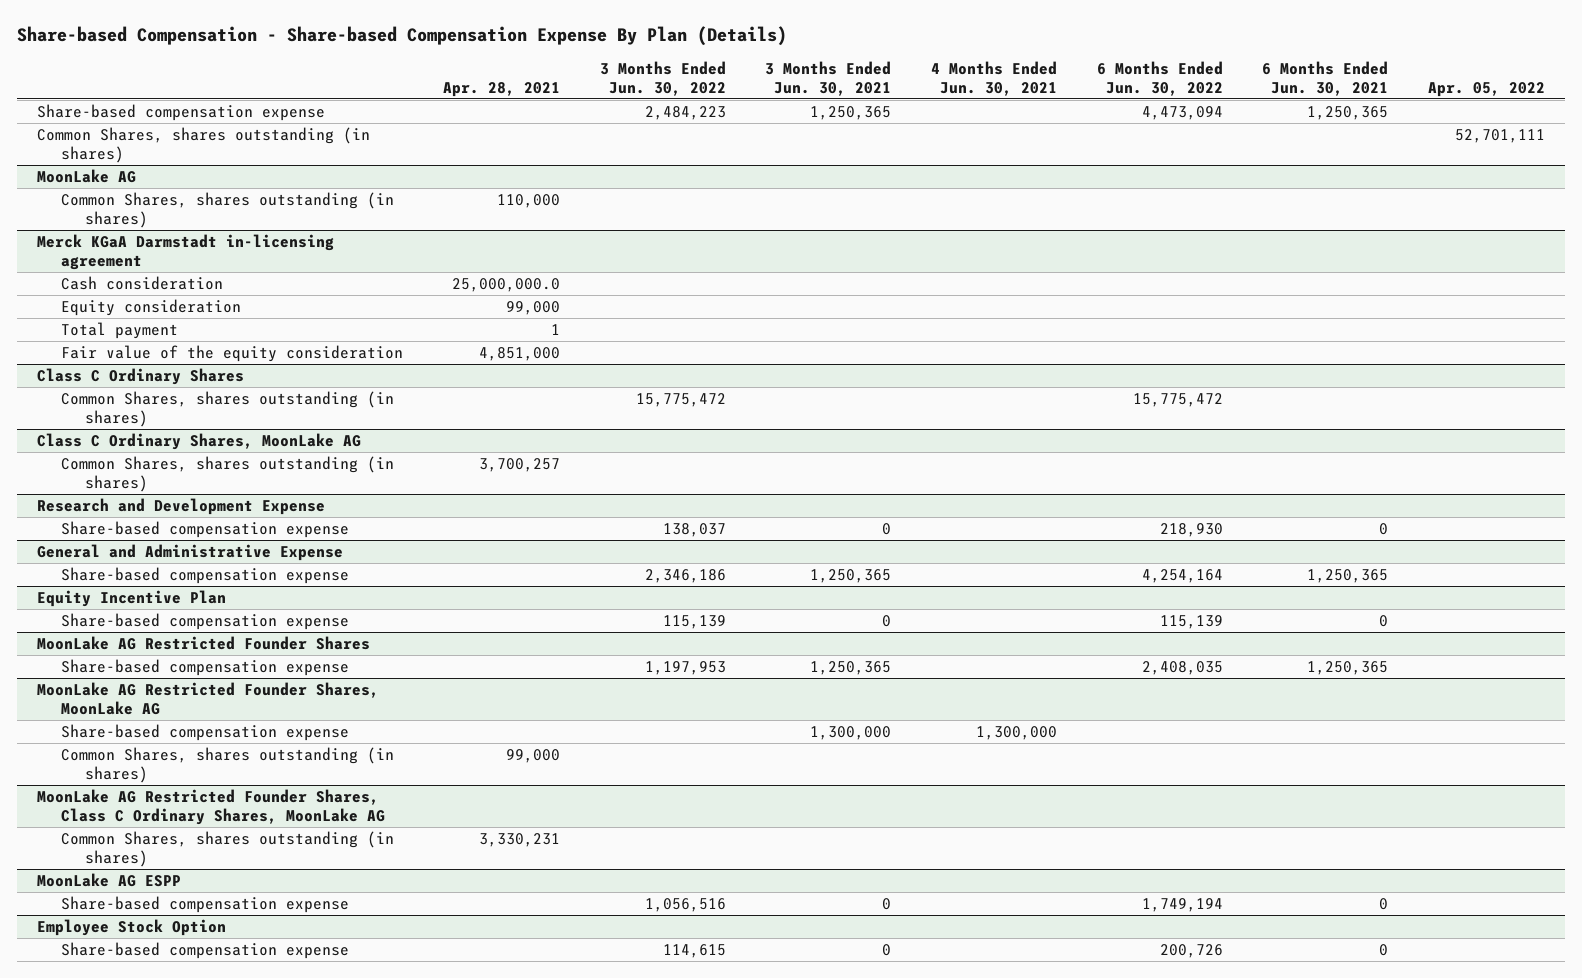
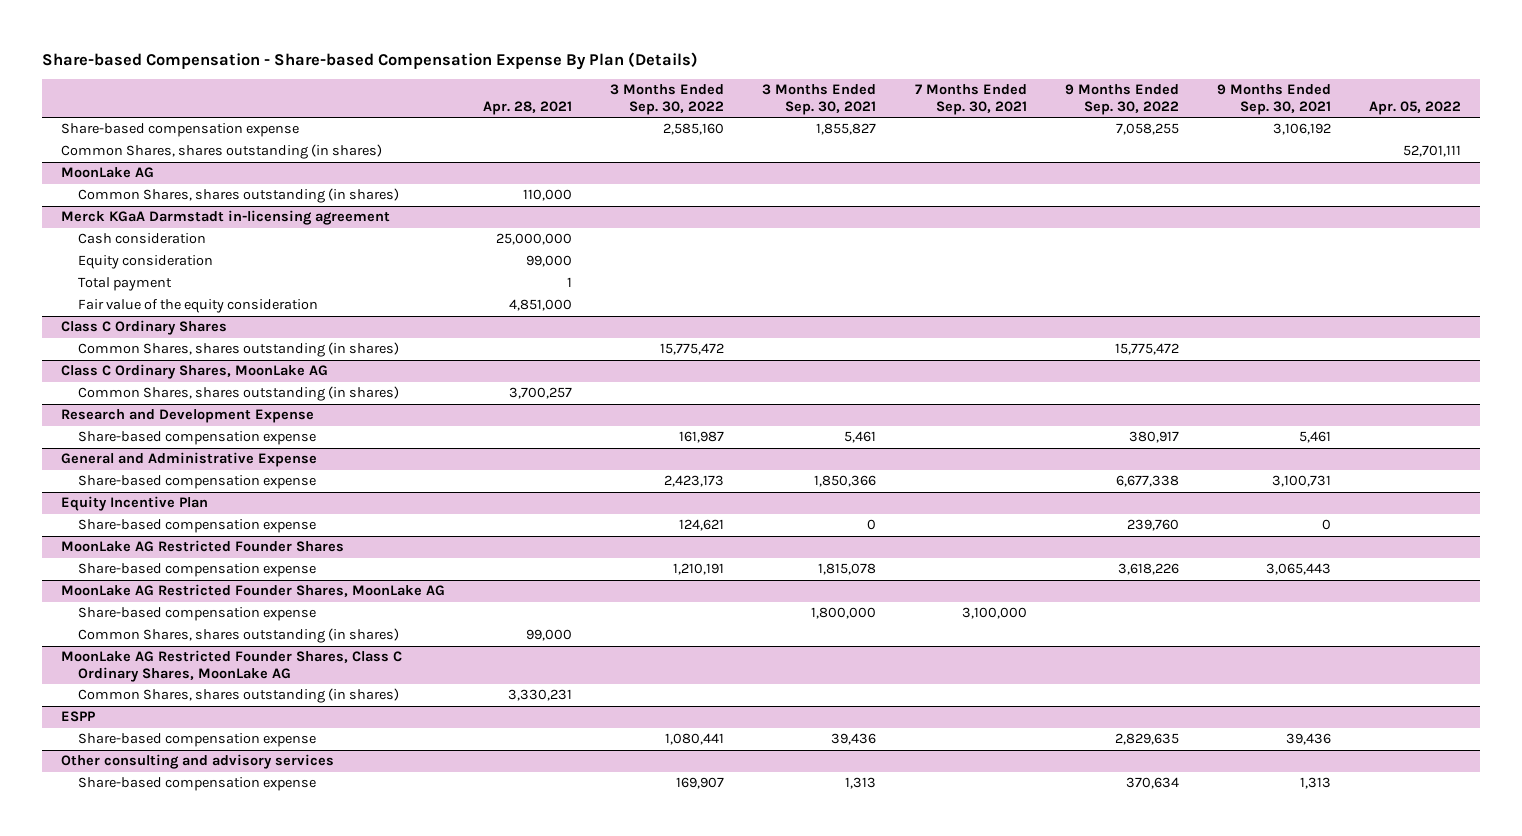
- | Apr. 28, 2021 | 3 Months Ended Jun. 30, 2022 | 3 Months Ended Jun. 30, 2021 | 4 Months Ended Jun. 30, 2021 | 6 Months Ended Jun. 30, 2022 | 6 Months Ended Jun. 30, 2021 | Apr. 05, 2022
+ | Apr. 28, 2021 | 3 Months Ended Sep. 30, 2022 | 3 Months Ended Sep. 30, 2021 | 7 Months Ended Sep. 30, 2021 | 9 Months Ended Sep. 30, 2022 | 9 Months Ended Sep. 30, 2021 | Apr. 05, 2022
@ Merck KGaA Darmstadt in-licensing agreement
- Cash consideration | 25,000,000.0 | | | | | |
+ Cash consideration | 25,000,000 | | | | | |
- MoonLake AG ESPP
+ ESPP
- Employee Stock Option
+ Other consulting and advisory services

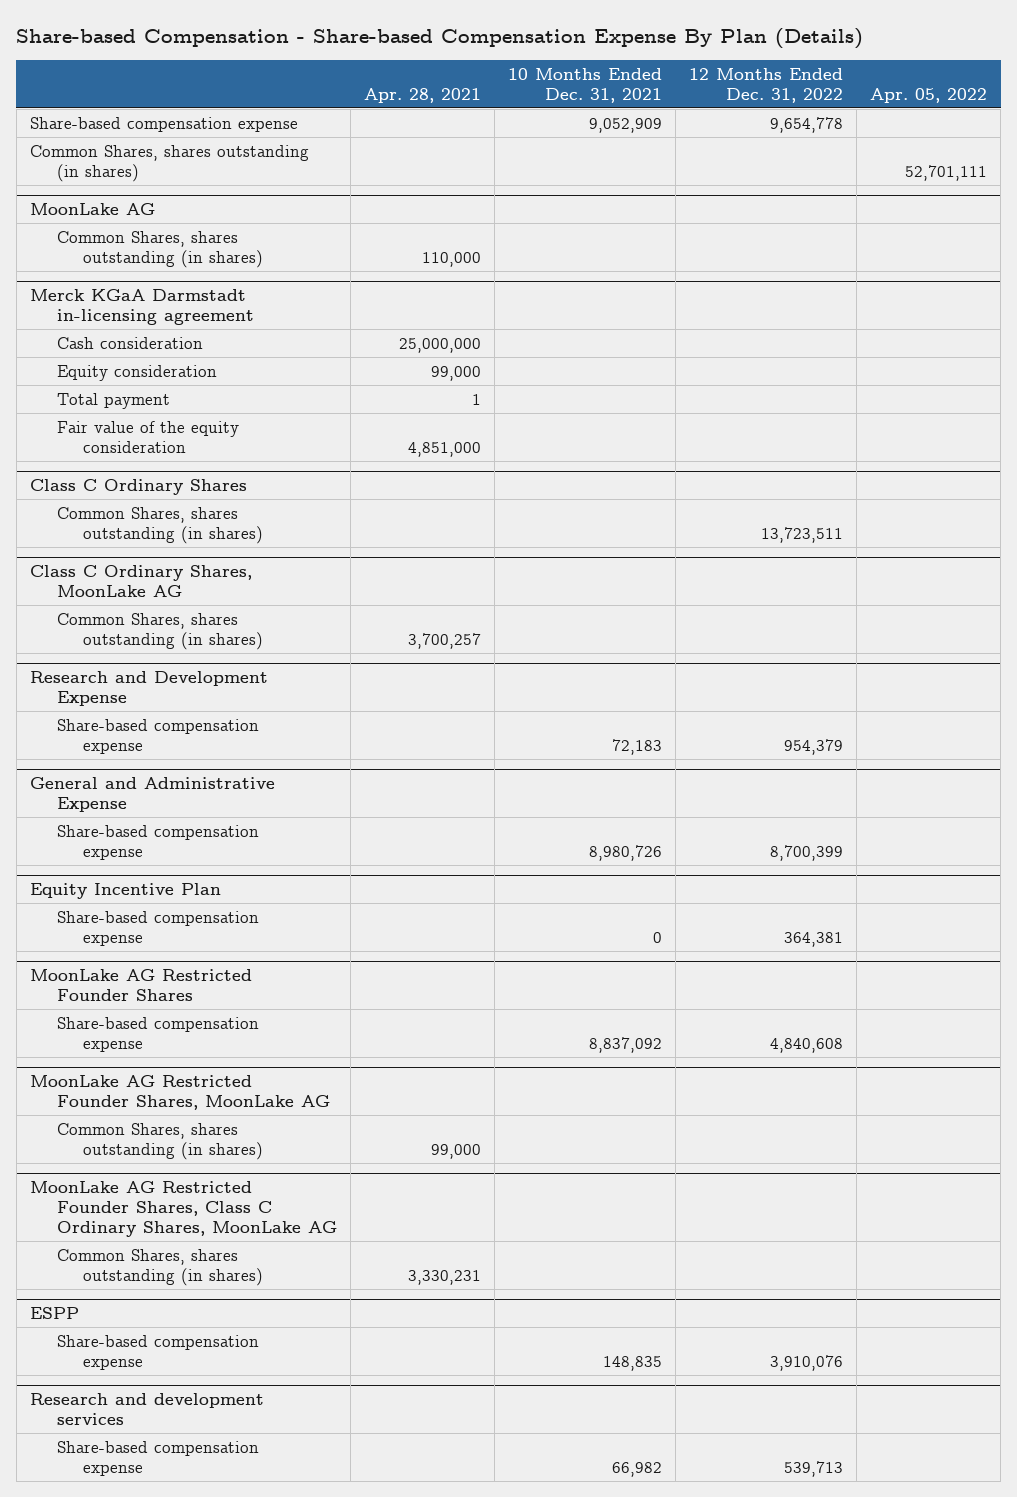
- | Apr. 28, 2021 | 3 Months Ended Sep. 30, 2022 | 3 Months Ended Sep. 30, 2021 | 7 Months Ended Sep. 30, 2021 | 9 Months Ended Sep. 30, 2022 | 9 Months Ended Sep. 30, 2021 | Apr. 05, 2022
+ | Apr. 28, 2021 | 10 Months Ended Dec. 31, 2021 | 12 Months Ended Dec. 31, 2022 | Apr. 05, 2022
@ MoonLake AG Restricted Founder Shares, MoonLake AG
- Share-based compensation expense | | | 1,800,000 | 3,100,000 | | |
- Other consulting and advisory services
+ Research and development services

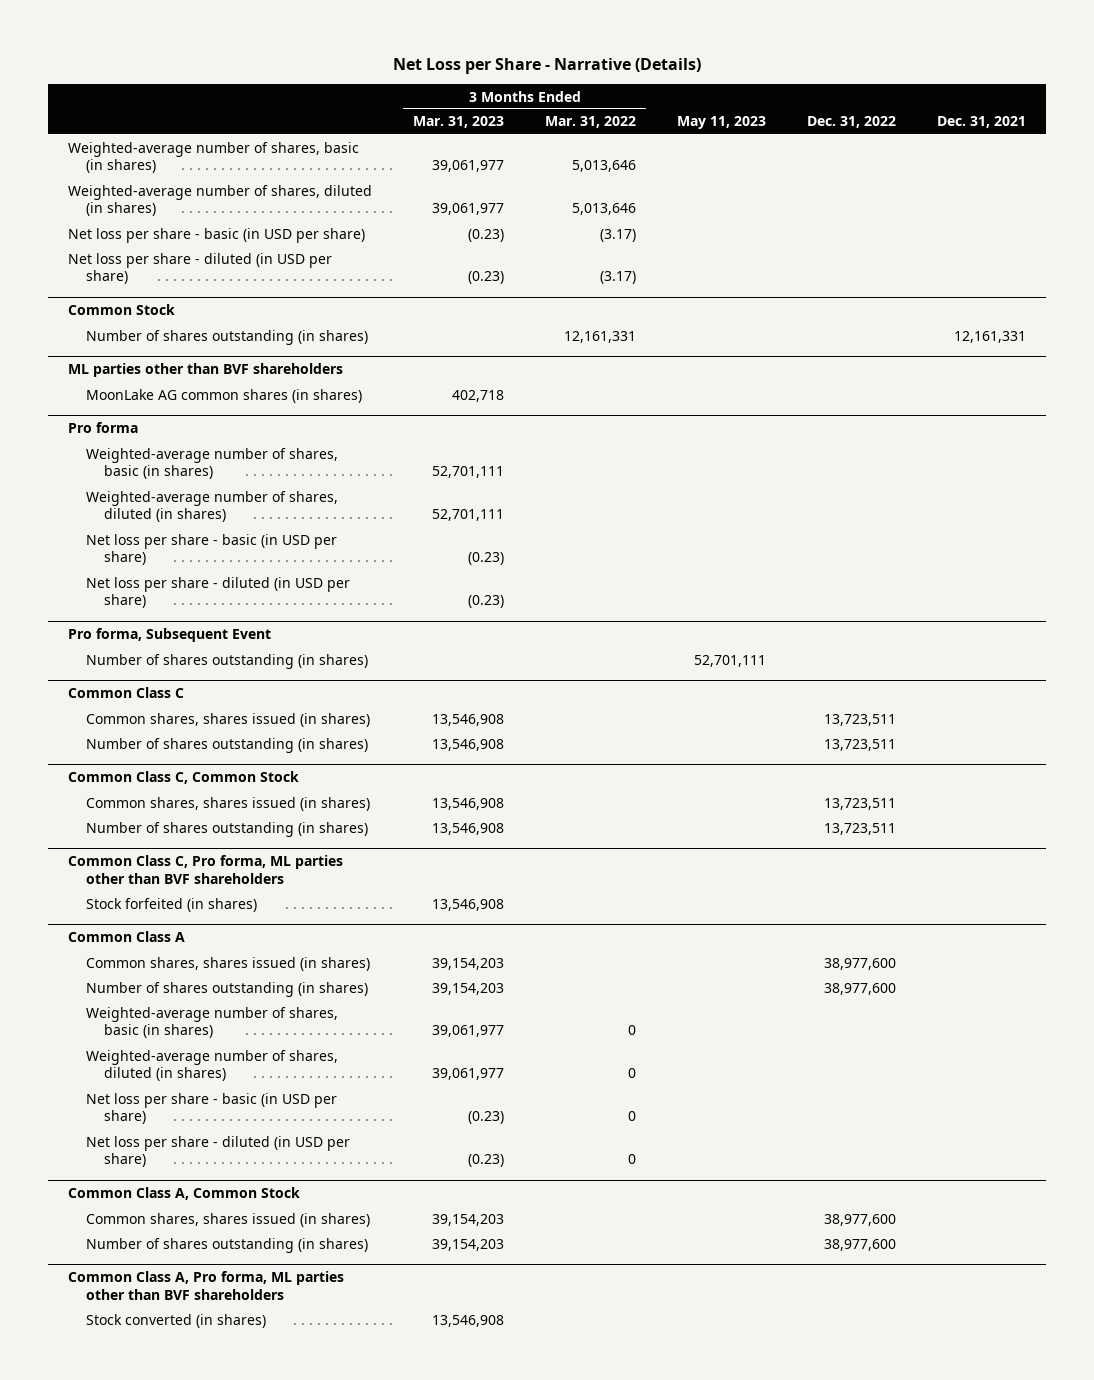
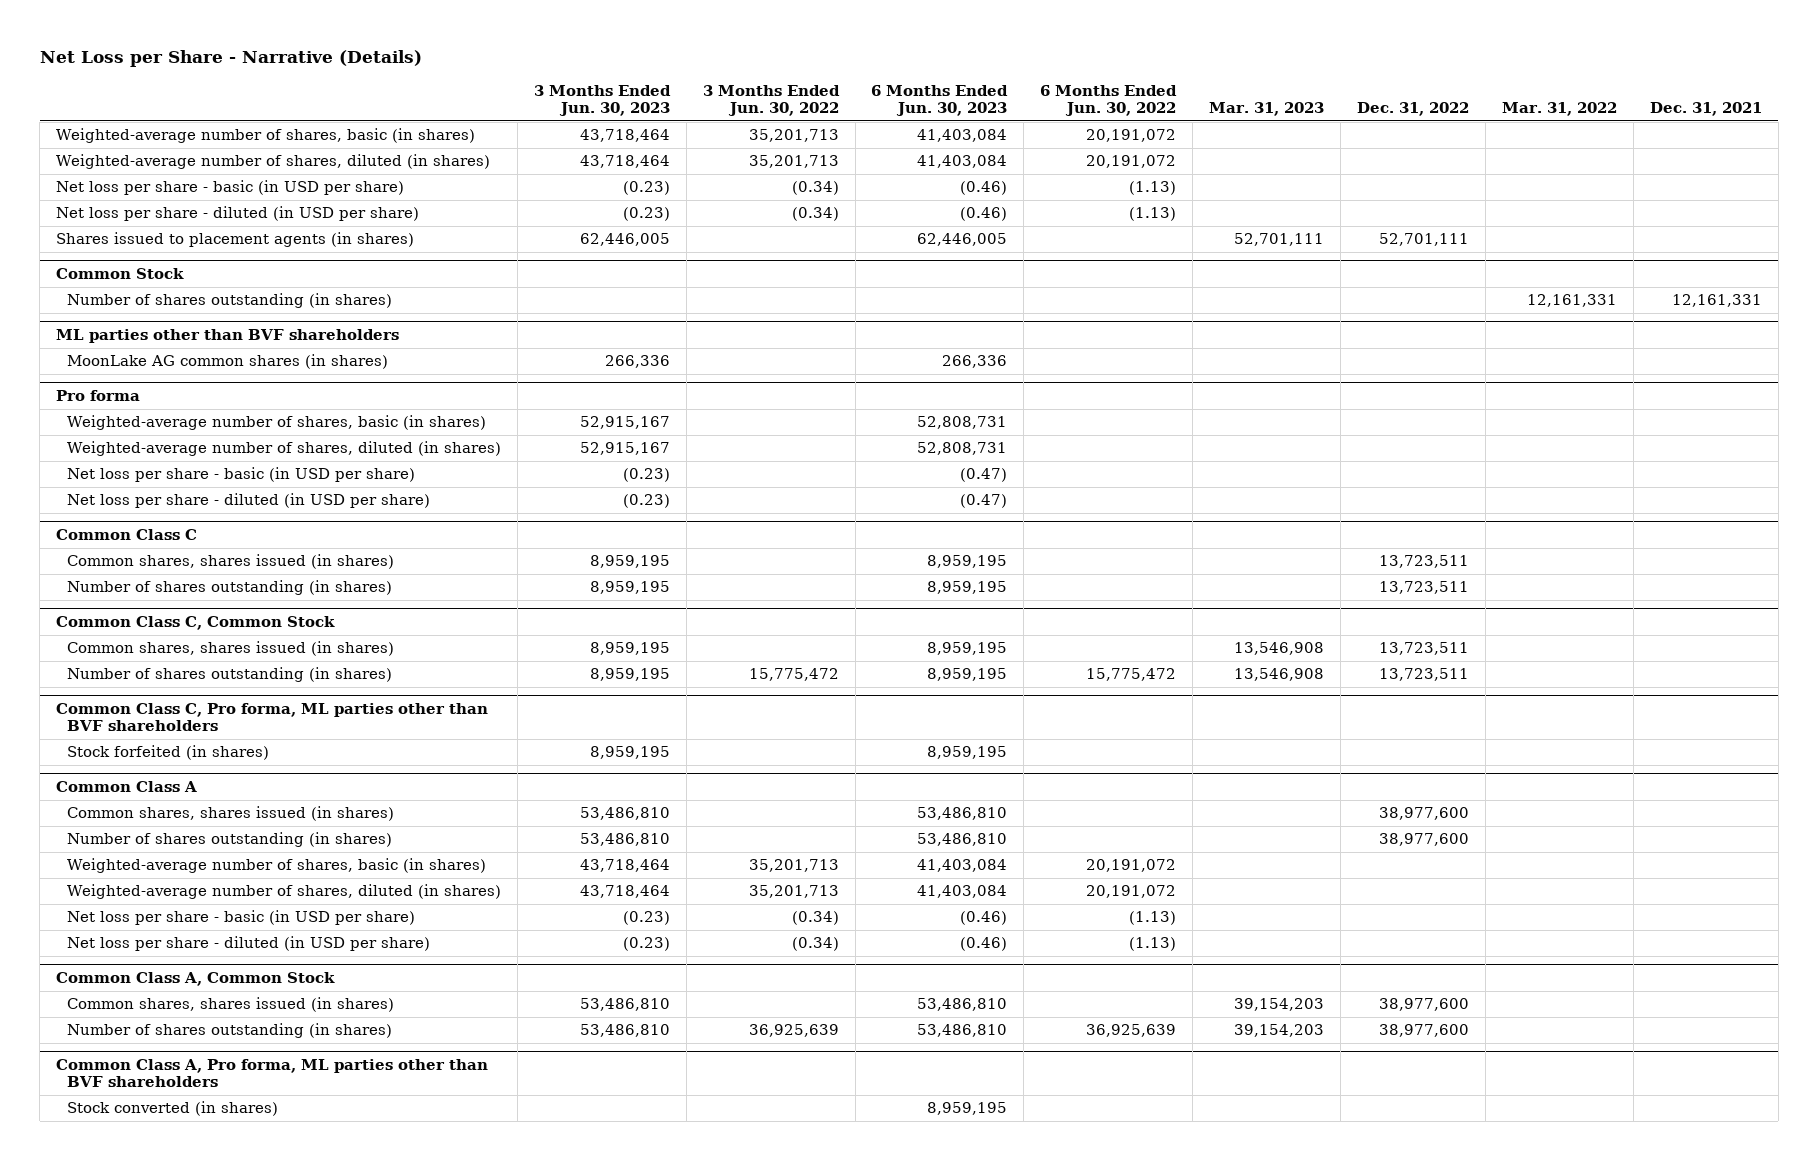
- | 3 Months Ended Mar. 31, 2023 | 3 Months Ended Mar. 31, 2022 | May 11, 2023 | Dec. 31, 2022 | Dec. 31, 2021
+ | 3 Months Ended Jun. 30, 2023 | 3 Months Ended Jun. 30, 2022 | 6 Months Ended Jun. 30, 2023 | 6 Months Ended Jun. 30, 2022 | Mar. 31, 2023 | Dec. 31, 2022 | Mar. 31, 2022 | Dec. 31, 2021
+ Shares issued to placement agents (in shares) | 62,446,005 | | 62,446,005 | | 52,701,111 | 52,701,111 | |
- Pro forma, Subsequent Event
- Number of shares outstanding (in shares) | | | 52,701,111 | |

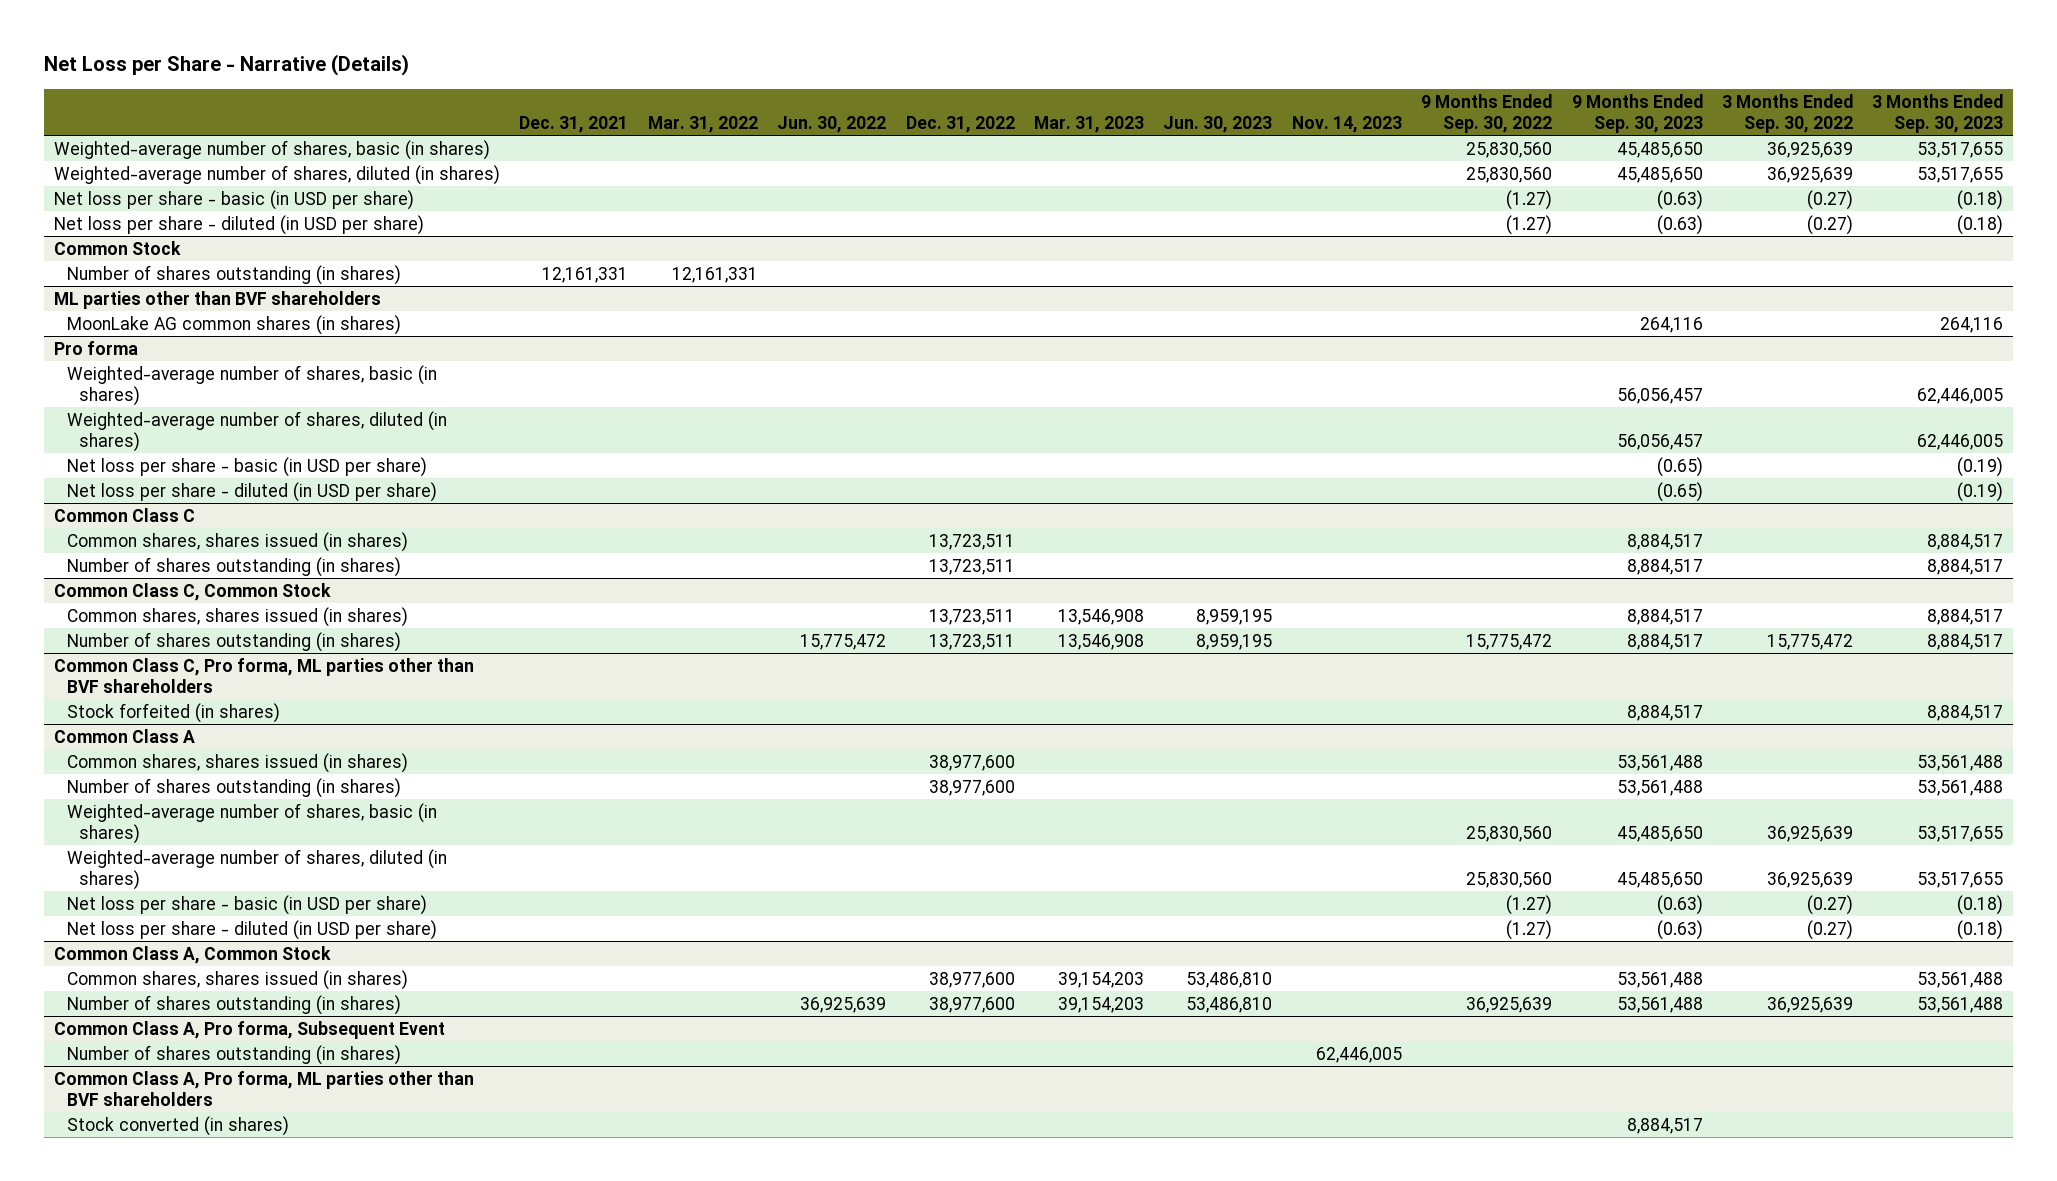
- | 3 Months Ended Jun. 30, 2023 | 3 Months Ended Jun. 30, 2022 | 6 Months Ended Jun. 30, 2023 | 6 Months Ended Jun. 30, 2022 | Mar. 31, 2023 | Dec. 31, 2022 | Mar. 31, 2022 | Dec. 31, 2021
+ | Dec. 31, 2021 | Mar. 31, 2022 | Jun. 30, 2022 | Dec. 31, 2022 | Mar. 31, 2023 | Jun. 30, 2023 | Nov. 14, 2023 | 9 Months Ended Sep. 30, 2022 | 9 Months Ended Sep. 30, 2023 | 3 Months Ended Sep. 30, 2022 | 3 Months Ended Sep. 30, 2023
- Shares issued to placement agents (in shares) | 62,446,005 | | 62,446,005 | | 52,701,111 | 52,701,111 | |
+ Common Class A, Pro forma, Subsequent Event
+ Number of shares outstanding (in shares) | | | | | | | 62,446,005 | | | |

